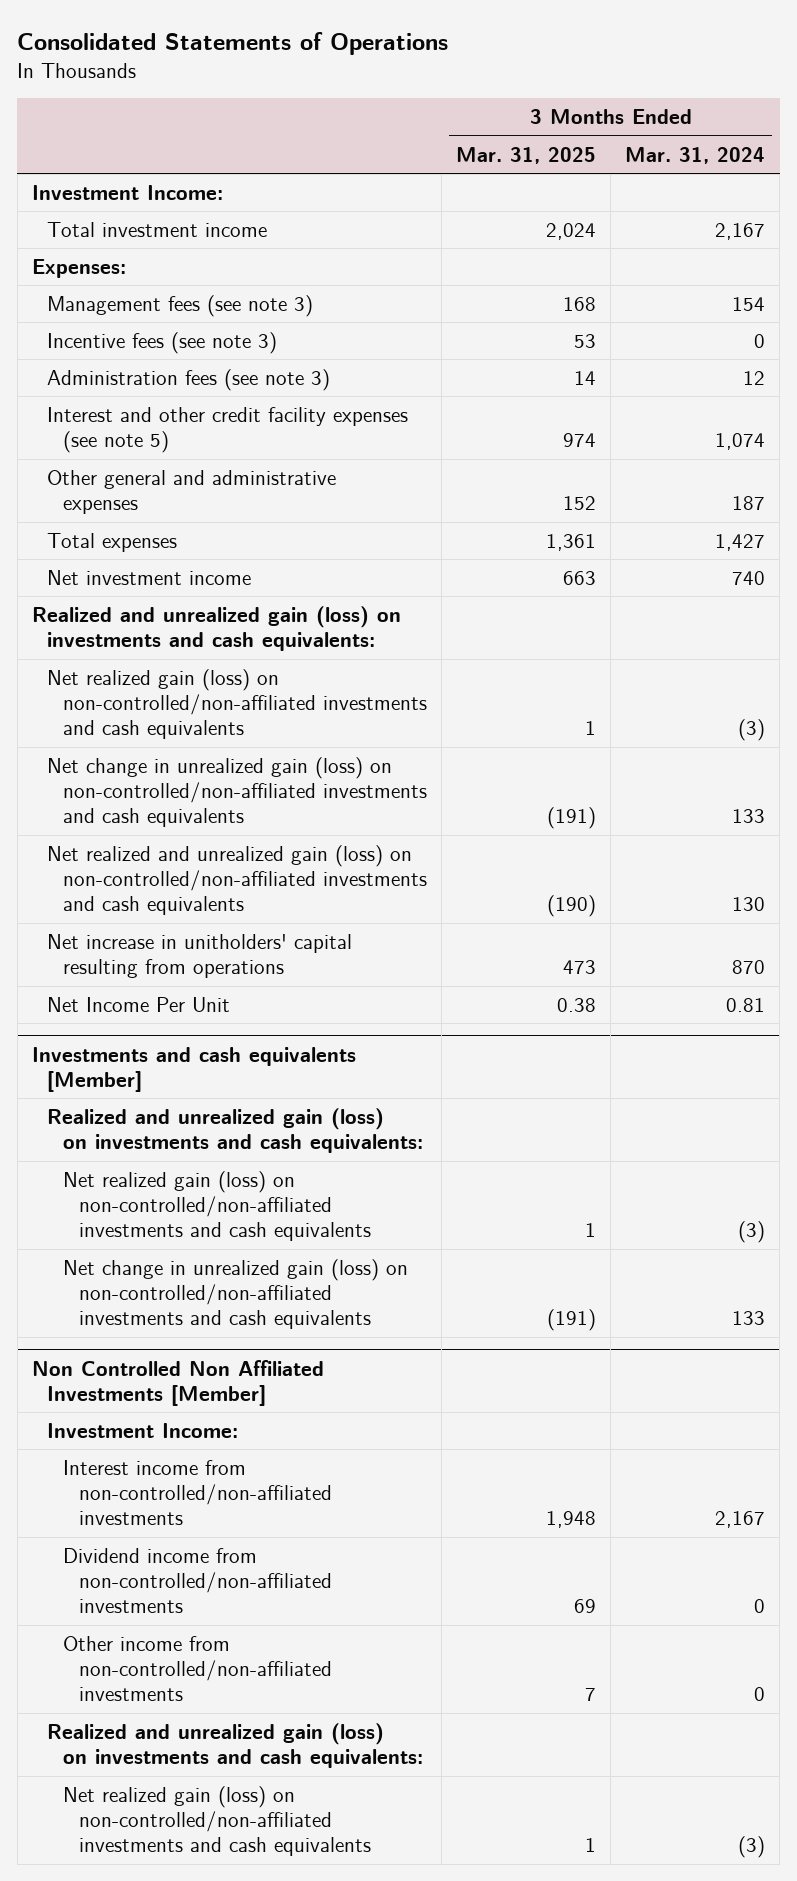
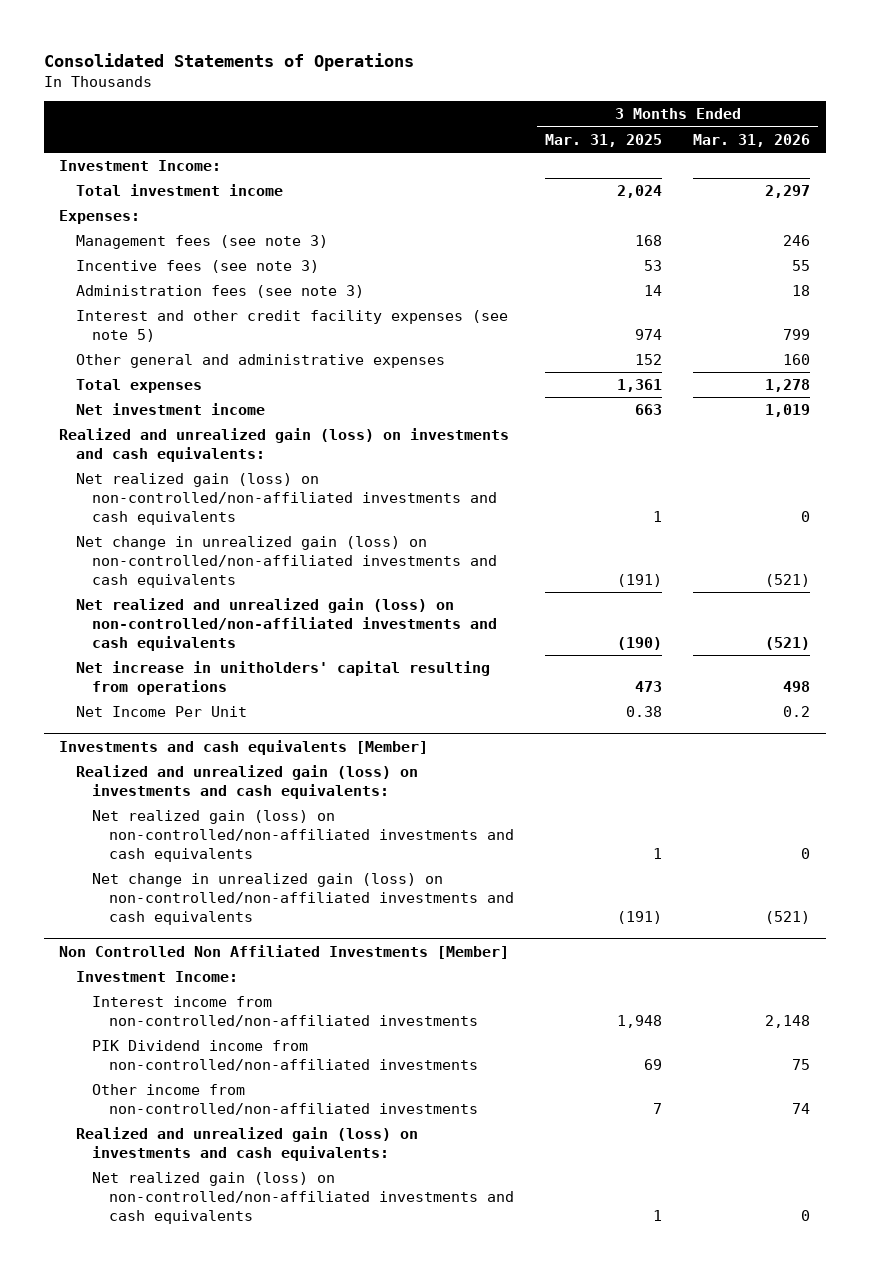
- | 3 Months Ended Mar. 31, 2025 | 3 Months Ended Mar. 31, 2024
+ | 3 Months Ended Mar. 31, 2025 | 3 Months Ended Mar. 31, 2026
@ Non Controlled Non Affiliated Investments [Member]
- Dividend income from non-controlled/non-affiliated investments | 69 | 0
+ PIK Dividend income from non-controlled/non-affiliated investments | 69 | 75

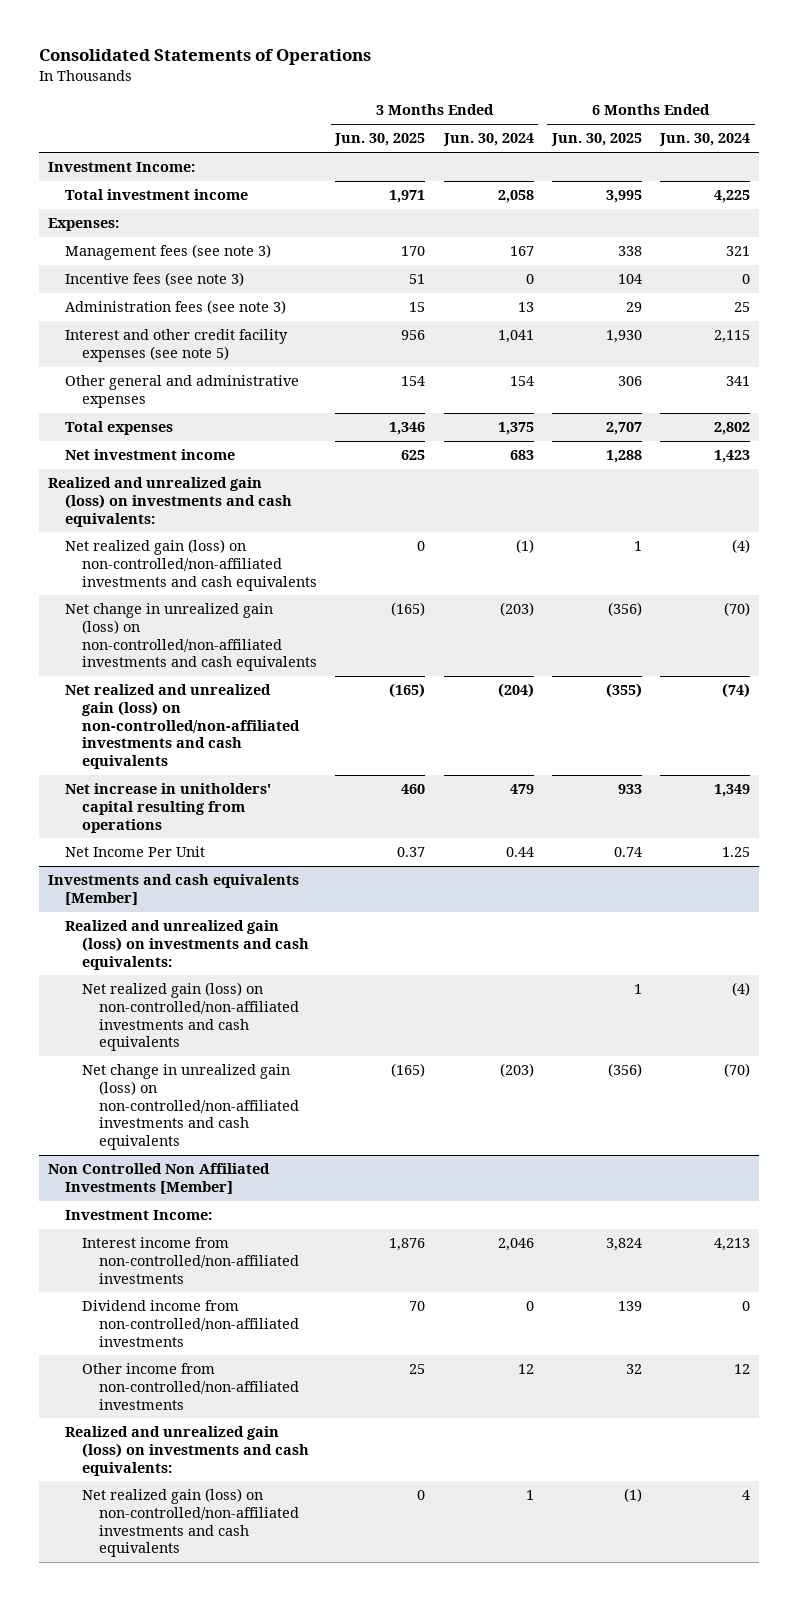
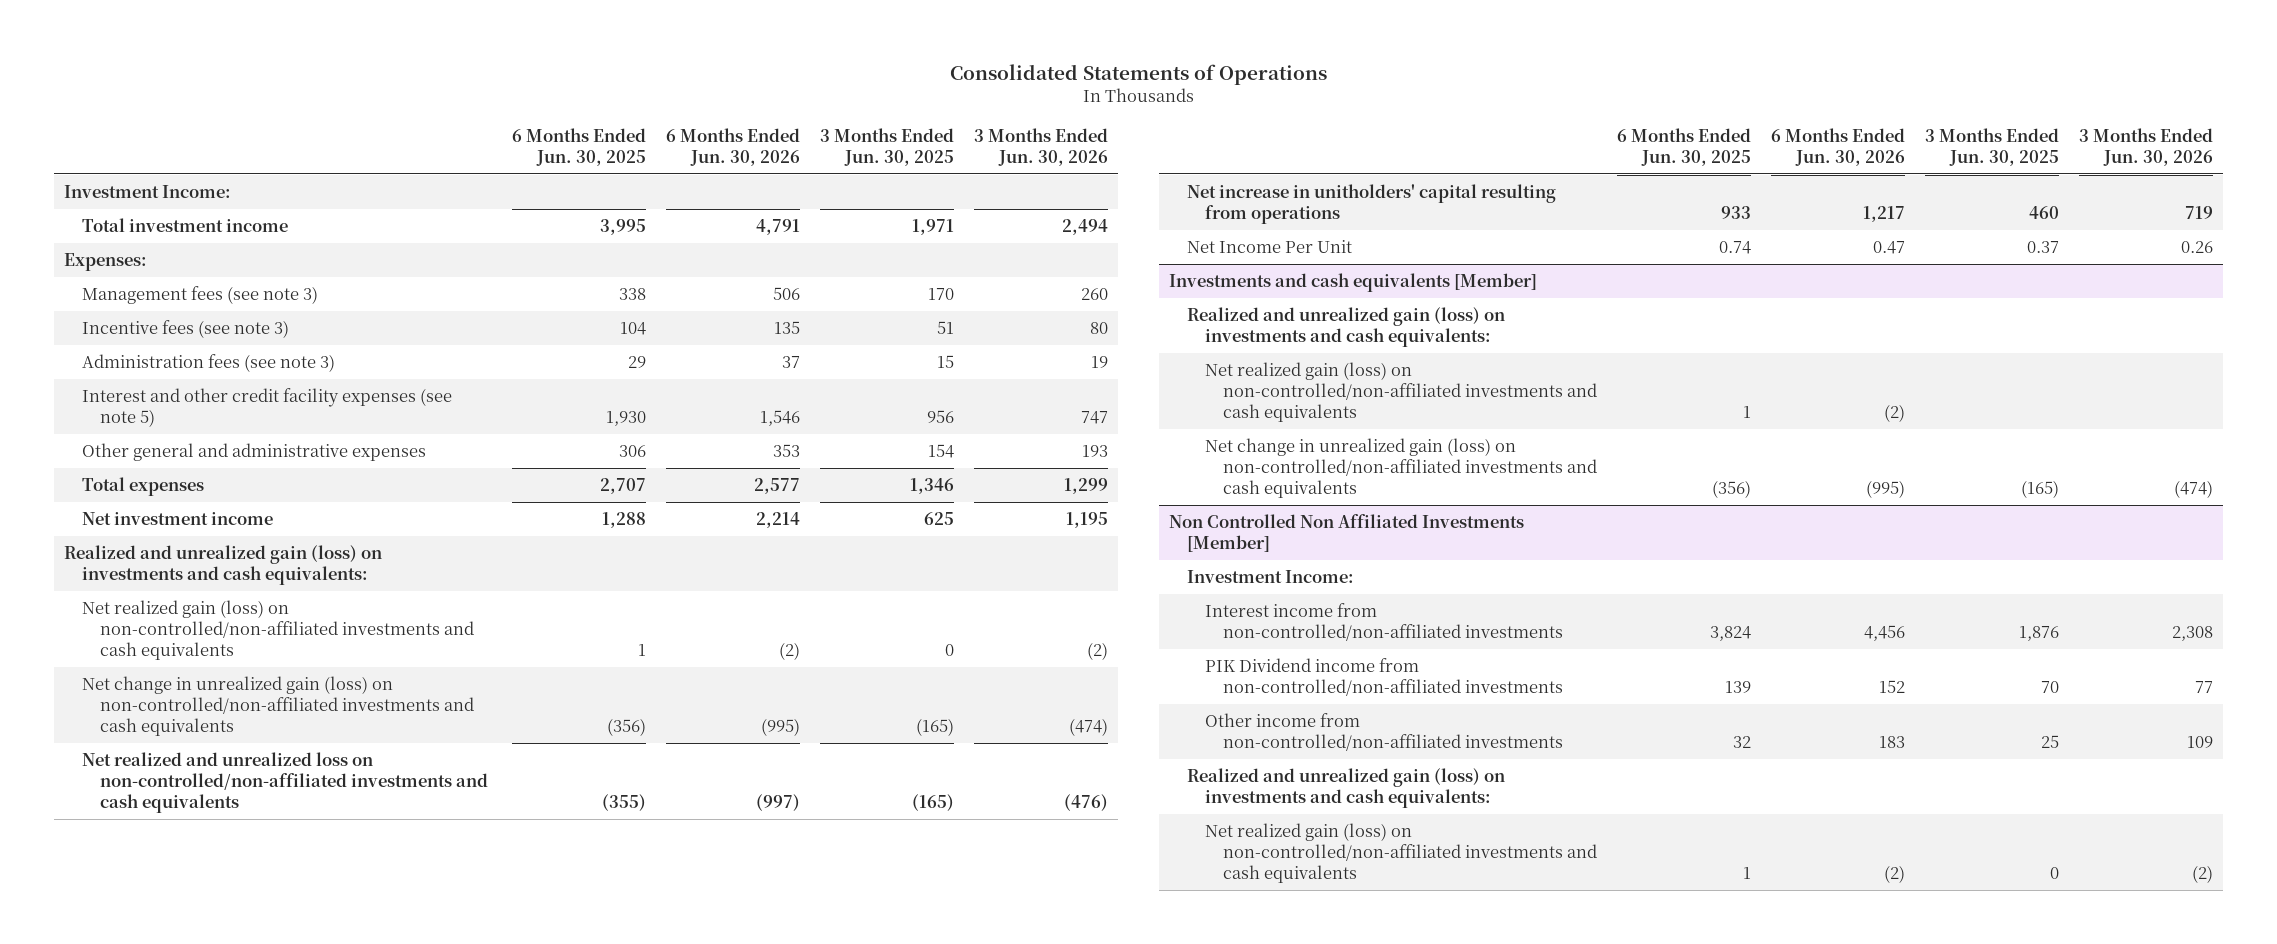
- | 3 Months Ended Jun. 30, 2025 | 3 Months Ended Jun. 30, 2024 | 6 Months Ended Jun. 30, 2025 | 6 Months Ended Jun. 30, 2024
+ | 6 Months Ended Jun. 30, 2025 | 6 Months Ended Jun. 30, 2026 | 3 Months Ended Jun. 30, 2025 | 3 Months Ended Jun. 30, 2026
- Net realized and unrealized gain (loss) on non-controlled/non-affiliated investments and cash equivalents | (165) | (204) | (355) | (74)
+ Net realized and unrealized loss on non-controlled/non-affiliated investments and cash equivalents | (355) | (997) | (165) | (476)
@ Non Controlled Non Affiliated Investments [Member]
- Dividend income from non-controlled/non-affiliated investments | 70 | 0 | 139 | 0
+ PIK Dividend income from non-controlled/non-affiliated investments | 139 | 152 | 70 | 77
- Net realized gain (loss) on non-controlled/non-affiliated investments and cash equivalents | 0 | 1 | (1) | 4
+ Net realized gain (loss) on non-controlled/non-affiliated investments and cash equivalents | 1 | (2) | 0 | (2)

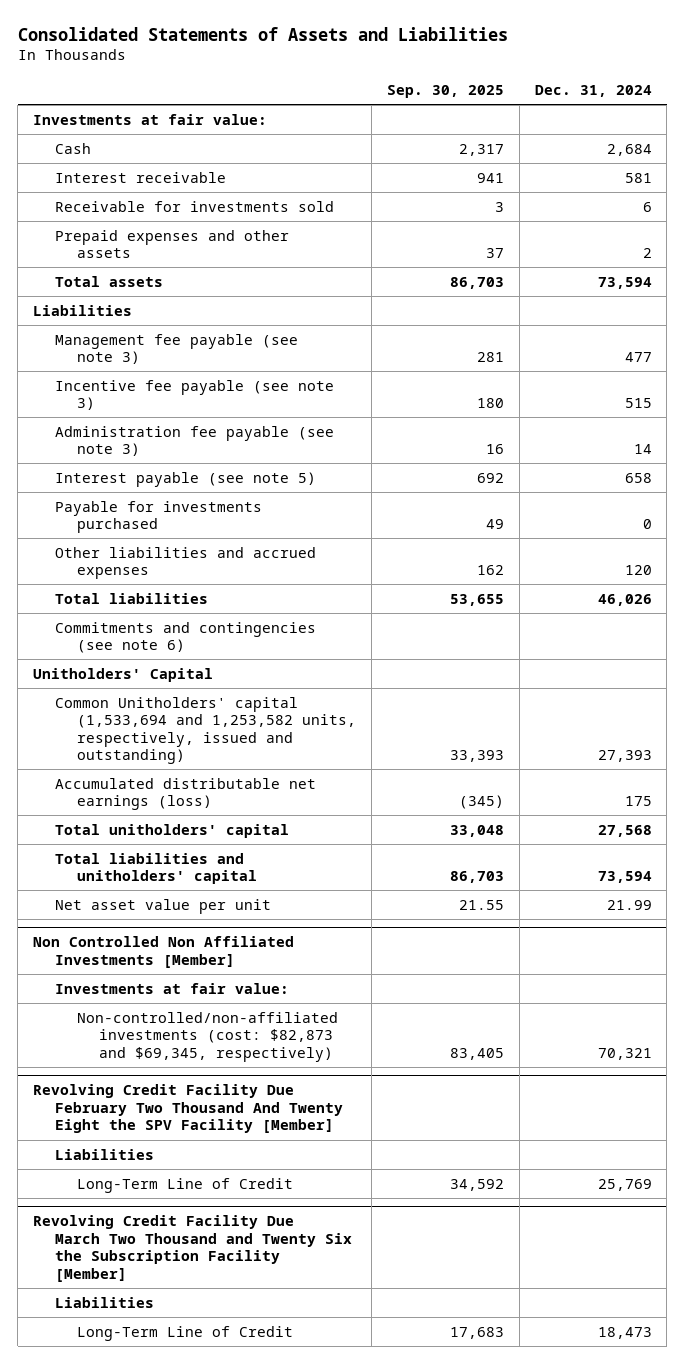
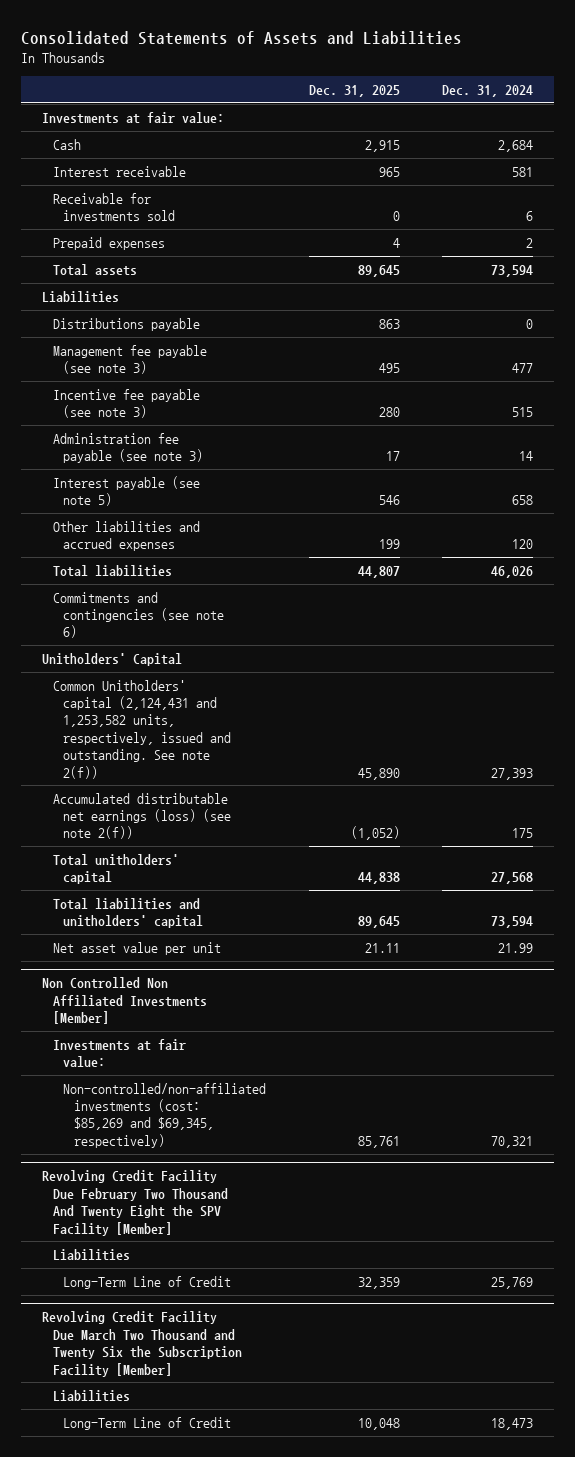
- | Sep. 30, 2025 | Dec. 31, 2024
+ | Dec. 31, 2025 | Dec. 31, 2024
- Prepaid expenses and other assets | 37 | 2
+ Prepaid expenses | 4 | 2
+ Distributions payable | 863 | 0
- Payable for investments purchased | 49 | 0
- Common Unitholders' capital (1,533,694 and 1,253,582 units, respectively, issued and outstanding) | 33,393 | 27,393
- Accumulated distributable net earnings (loss) | (345) | 175
+ Common Unitholders' capital (2,124,431 and 1,253,582 units, respectively, issued and outstanding. See note 2(f)) | 45,890 | 27,393
+ Accumulated distributable net earnings (loss) (see note 2(f)) | (1,052) | 175
@ Non Controlled Non Affiliated Investments [Member]
- Non-controlled/non-affiliated investments (cost: $82,873 and $69,345, respectively) | 83,405 | 70,321
+ Non-controlled/non-affiliated investments (cost: $85,269 and $69,345, respectively) | 85,761 | 70,321

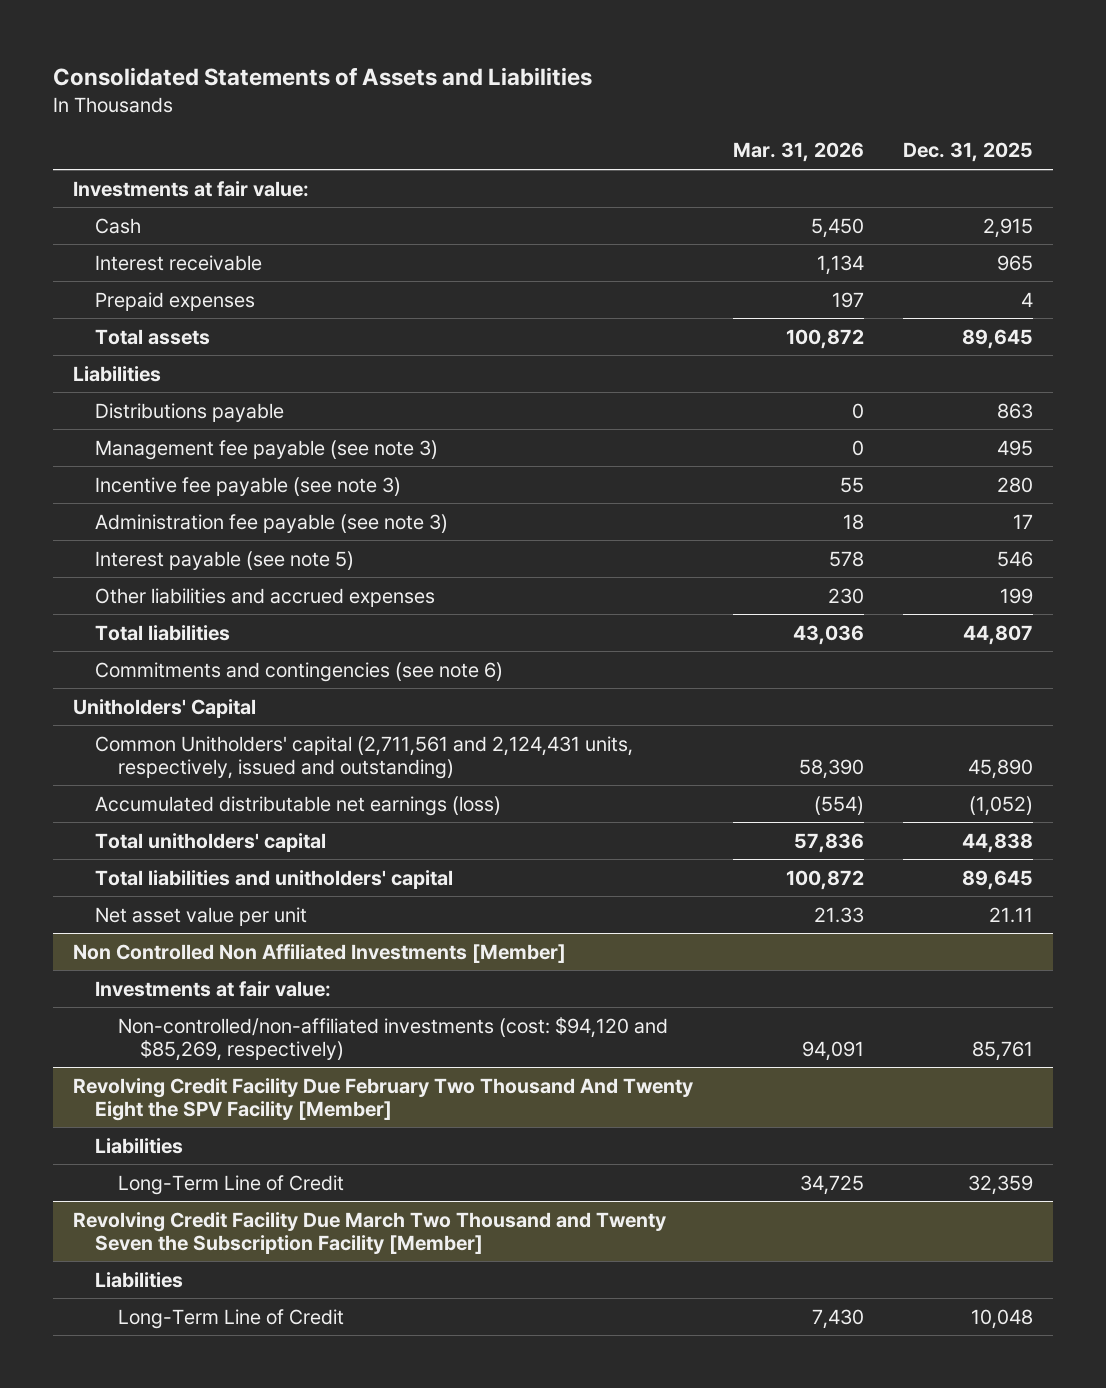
- | Dec. 31, 2025 | Dec. 31, 2024
+ | Mar. 31, 2026 | Dec. 31, 2025
- Receivable for investments sold | 0 | 6
- Common Unitholders' capital (2,124,431 and 1,253,582 units, respectively, issued and outstanding. See note 2(f)) | 45,890 | 27,393
- Accumulated distributable net earnings (loss) (see note 2(f)) | (1,052) | 175
+ Common Unitholders' capital (2,711,561 and 2,124,431 units, respectively, issued and outstanding) | 58,390 | 45,890
+ Accumulated distributable net earnings (loss) | (554) | (1,052)
@ Non Controlled Non Affiliated Investments [Member]
- Non-controlled/non-affiliated investments (cost: $85,269 and $69,345, respectively) | 85,761 | 70,321
+ Non-controlled/non-affiliated investments (cost: $94,120 and $85,269, respectively) | 94,091 | 85,761
- Revolving Credit Facility Due March Two Thousand and Twenty Six the Subscription Facility [Member]
+ Revolving Credit Facility Due March Two Thousand and Twenty Seven the Subscription Facility [Member]

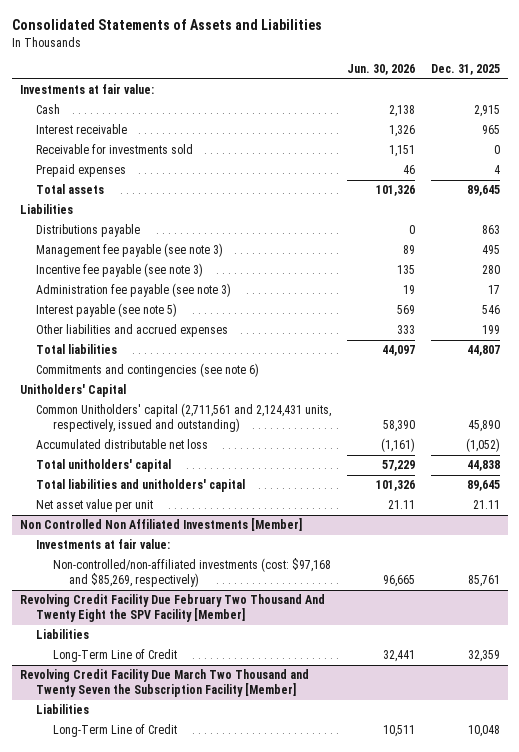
- | Mar. 31, 2026 | Dec. 31, 2025
+ | Jun. 30, 2026 | Dec. 31, 2025
+ Receivable for investments sold | 1,151 | 0
- Accumulated distributable net earnings (loss) | (554) | (1,052)
+ Accumulated distributable net loss | (1,161) | (1,052)
@ Non Controlled Non Affiliated Investments [Member]
- Non-controlled/non-affiliated investments (cost: $94,120 and $85,269, respectively) | 94,091 | 85,761
+ Non-controlled/non-affiliated investments (cost: $97,168 and $85,269, respectively) | 96,665 | 85,761

